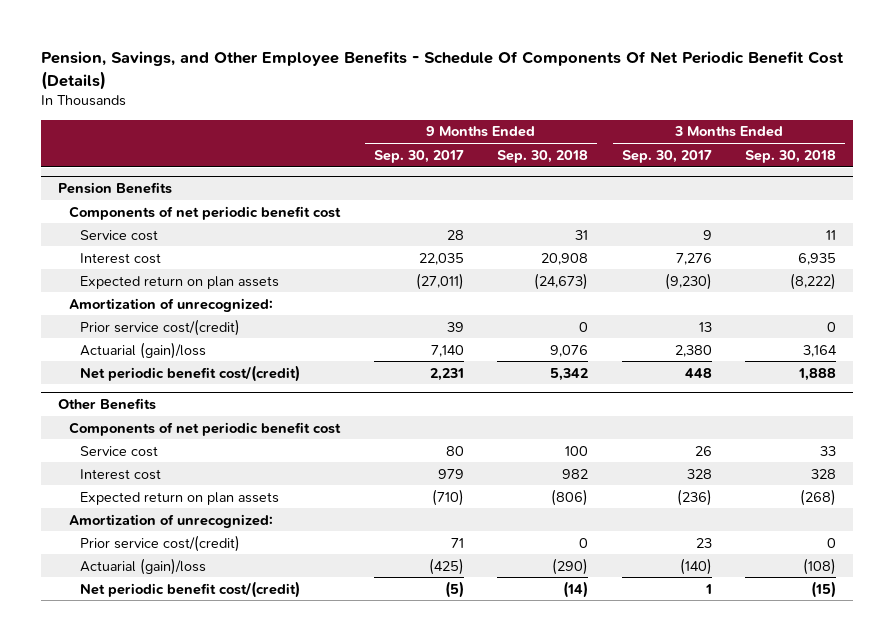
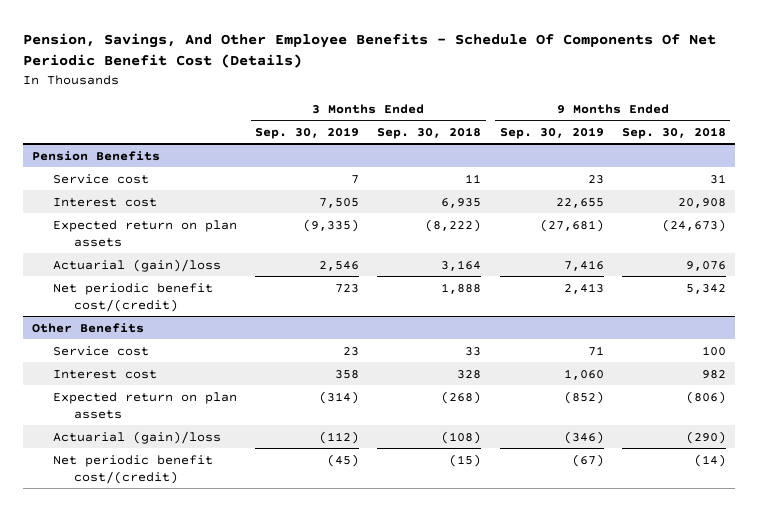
- Pension, Savings, and Other Employee Benefits - Schedule Of Components Of Net Periodic Benefit Cost (Details)
+ Pension, Savings, And Other Employee Benefits - Schedule Of Components Of Net Periodic Benefit Cost (Details)
- | 9 Months Ended Sep. 30, 2017 | 9 Months Ended Sep. 30, 2018 | 3 Months Ended Sep. 30, 2017 | 3 Months Ended Sep. 30, 2018
+ | 3 Months Ended Sep. 30, 2019 | 3 Months Ended Sep. 30, 2018 | 9 Months Ended Sep. 30, 2019 | 9 Months Ended Sep. 30, 2018
@ Pension Benefits
- Components of net periodic benefit cost
- Amortization of unrecognized:
- Prior service cost/(credit) | 39 | 0 | 13 | 0
@ Other Benefits
- Components of net periodic benefit cost
- Amortization of unrecognized:
- Prior service cost/(credit) | 71 | 0 | 23 | 0

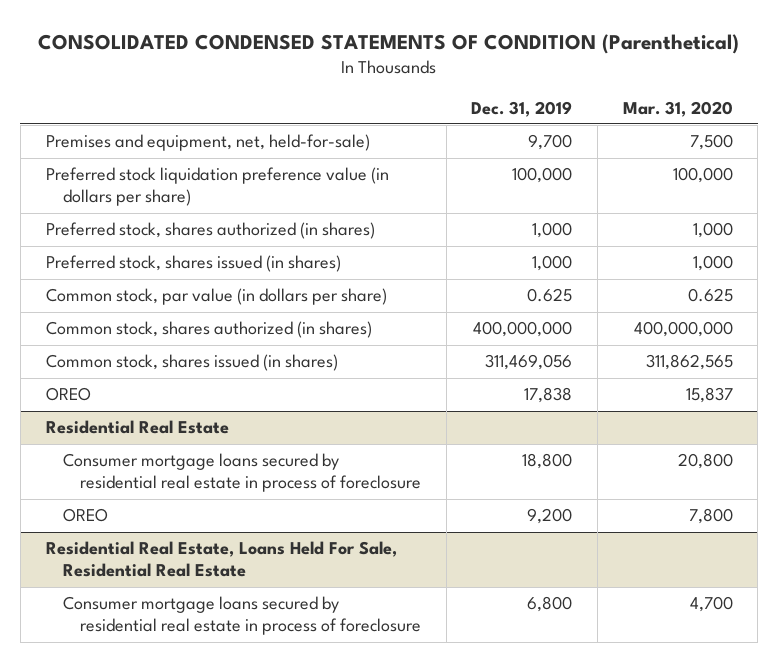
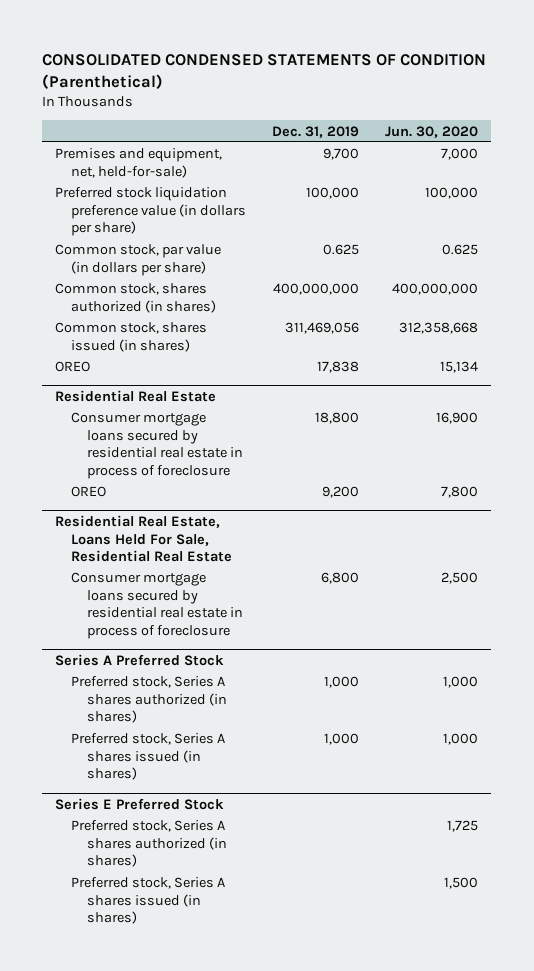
- | Dec. 31, 2019 | Mar. 31, 2020
+ | Dec. 31, 2019 | Jun. 30, 2020
- Preferred stock, shares authorized (in shares) | 1,000 | 1,000
- Preferred stock, shares issued (in shares) | 1,000 | 1,000
+ Series A Preferred Stock
+ Preferred stock, Series A shares authorized (in shares) | 1,000 | 1,000
+ Preferred stock, Series A shares issued (in shares) | 1,000 | 1,000
+ Series E Preferred Stock
+ Preferred stock, Series A shares authorized (in shares) | | 1,725
+ Preferred stock, Series A shares issued (in shares) | | 1,500

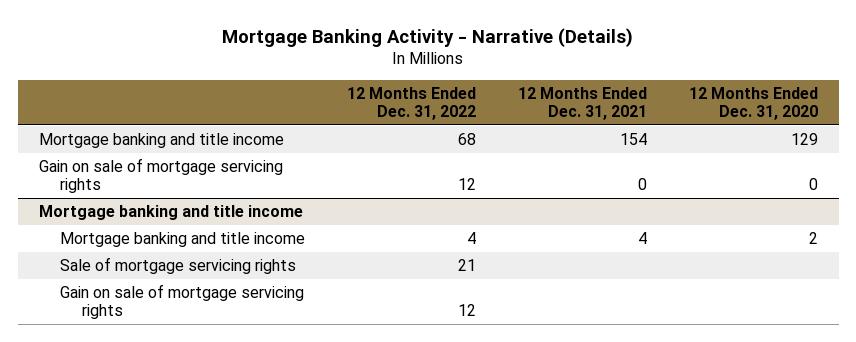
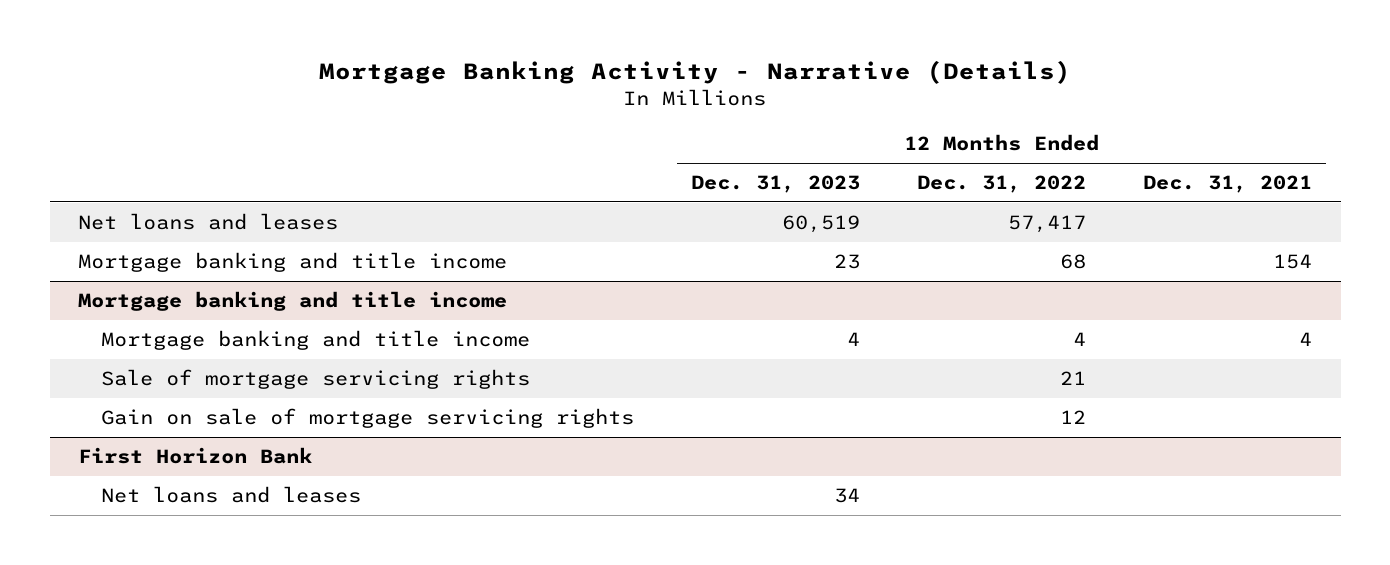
- | 12 Months Ended Dec. 31, 2022 | 12 Months Ended Dec. 31, 2021 | 12 Months Ended Dec. 31, 2020
+ | 12 Months Ended Dec. 31, 2023 | 12 Months Ended Dec. 31, 2022 | 12 Months Ended Dec. 31, 2021
+ Net loans and leases | 60,519 | 57,417 |
- Gain on sale of mortgage servicing rights | 12 | 0 | 0
+ First Horizon Bank
+ Net loans and leases | 34 | |

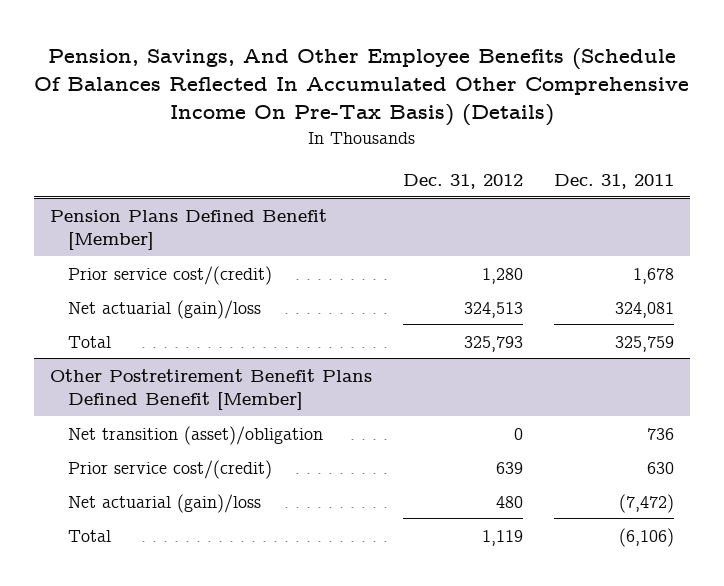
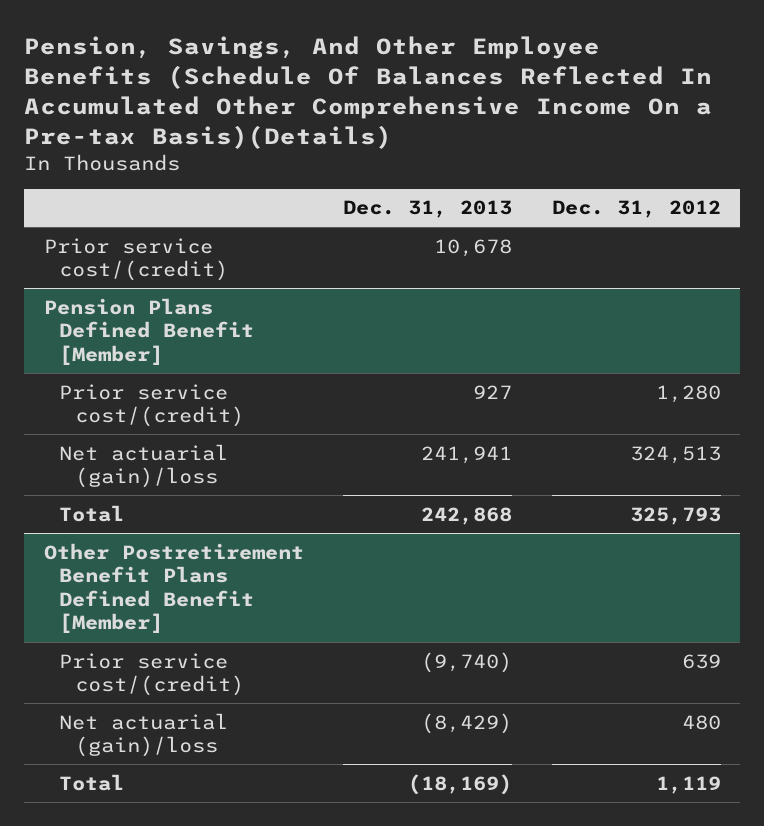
- Pension, Savings, And Other Employee Benefits (Schedule Of Balances Reflected In Accumulated Other Comprehensive Income On Pre-Tax Basis) (Details)
+ Pension, Savings, And Other Employee Benefits (Schedule Of Balances Reflected In Accumulated Other Comprehensive Income On a Pre-tax Basis)(Details)
- | Dec. 31, 2012 | Dec. 31, 2011
+ | Dec. 31, 2013 | Dec. 31, 2012
+ Prior service cost/(credit) | 10,678 |
@ Other Postretirement Benefit Plans Defined Benefit [Member]
- Net transition (asset)/obligation | 0 | 736

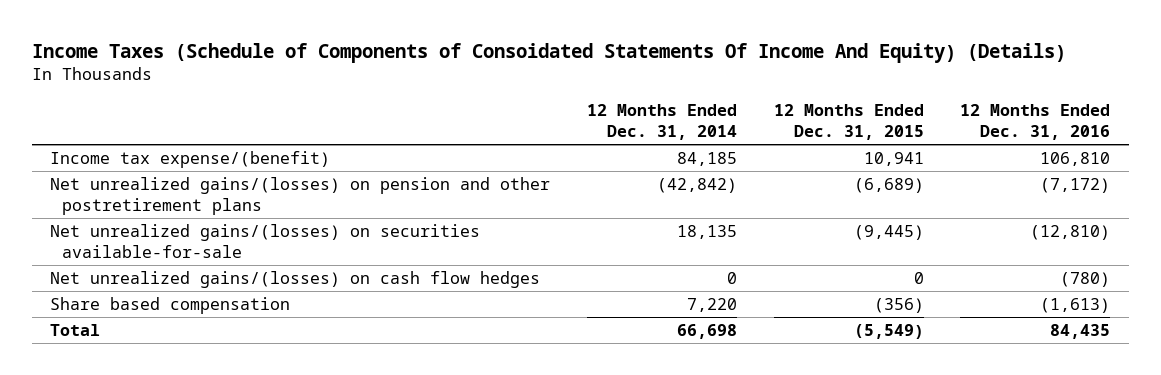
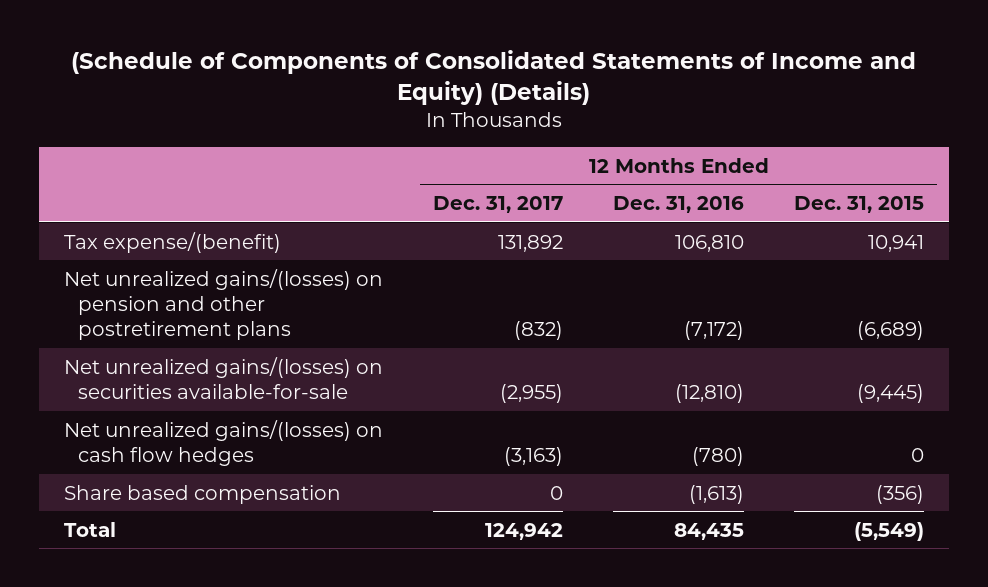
- Income Taxes (Schedule of Components of Consoidated Statements Of Income And Equity) (Details)
+ (Schedule of Components of Consolidated Statements of Income and Equity) (Details)
- | 12 Months Ended Dec. 31, 2014 | 12 Months Ended Dec. 31, 2015 | 12 Months Ended Dec. 31, 2016
+ | 12 Months Ended Dec. 31, 2017 | 12 Months Ended Dec. 31, 2016 | 12 Months Ended Dec. 31, 2015
- Income tax expense/(benefit) | 84,185 | 10,941 | 106,810
+ Tax expense/(benefit) | 131,892 | 106,810 | 10,941

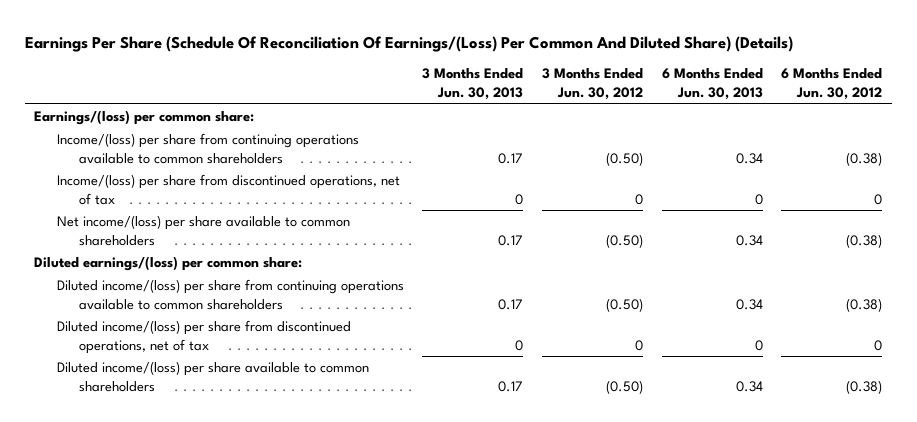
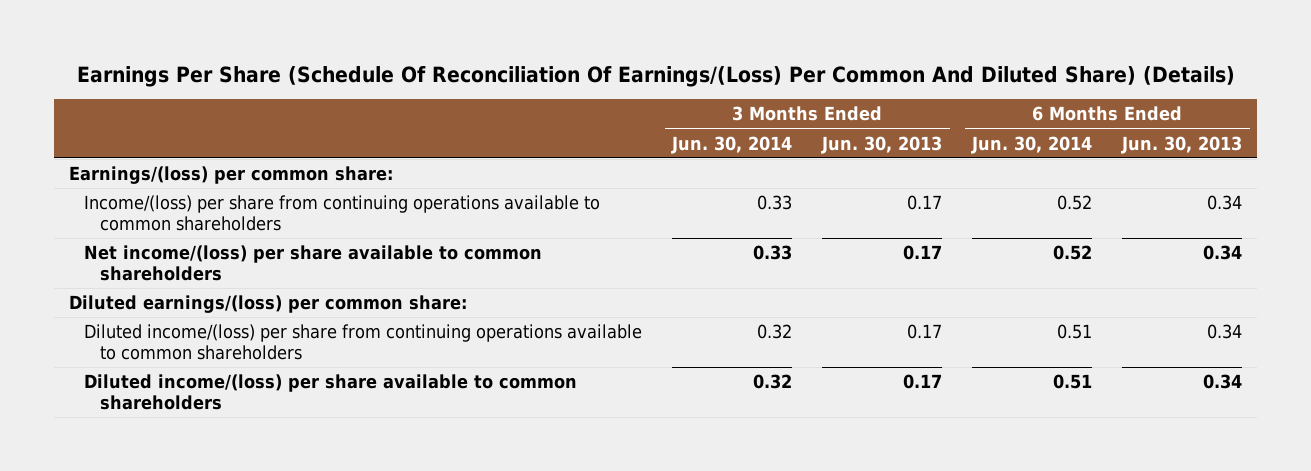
- | 3 Months Ended Jun. 30, 2013 | 3 Months Ended Jun. 30, 2012 | 6 Months Ended Jun. 30, 2013 | 6 Months Ended Jun. 30, 2012
+ | 3 Months Ended Jun. 30, 2014 | 3 Months Ended Jun. 30, 2013 | 6 Months Ended Jun. 30, 2014 | 6 Months Ended Jun. 30, 2013
- Income/(loss) per share from discontinued operations, net of tax | 0 | 0 | 0 | 0
- Diluted income/(loss) per share from discontinued operations, net of tax | 0 | 0 | 0 | 0

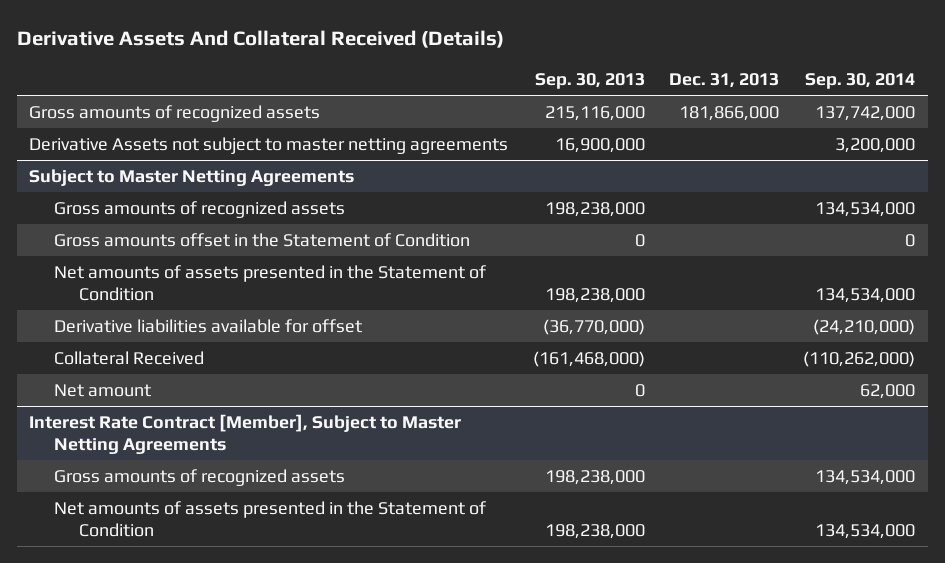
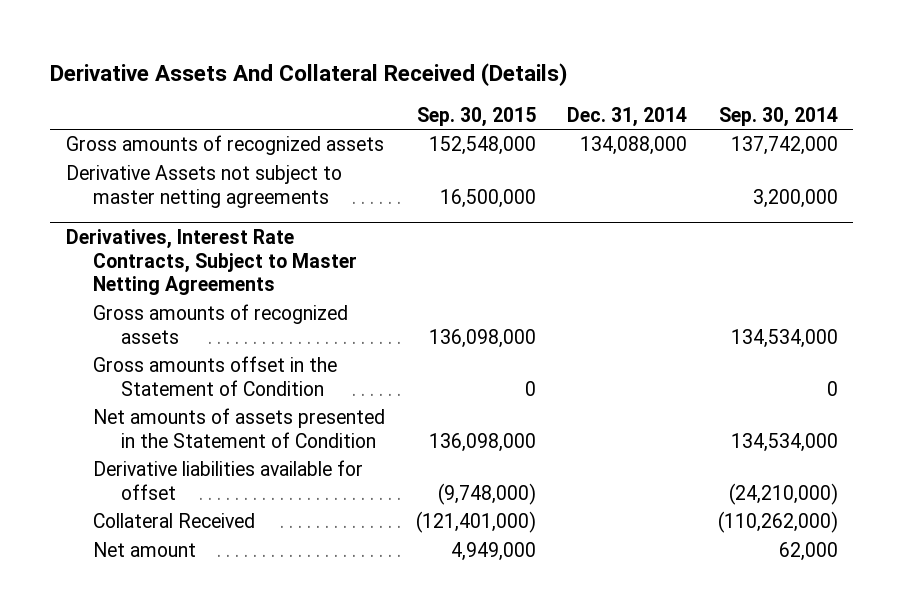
- | Sep. 30, 2013 | Dec. 31, 2013 | Sep. 30, 2014
+ | Sep. 30, 2015 | Dec. 31, 2014 | Sep. 30, 2014
- Subject to Master Netting Agreements
+ Derivatives, Interest Rate Contracts, Subject to Master Netting Agreements
- Interest Rate Contract [Member], Subject to Master Netting Agreements
- Gross amounts of recognized assets | 198,238,000 | | 134,534,000
- Net amounts of assets presented in the Statement of Condition | 198,238,000 | | 134,534,000

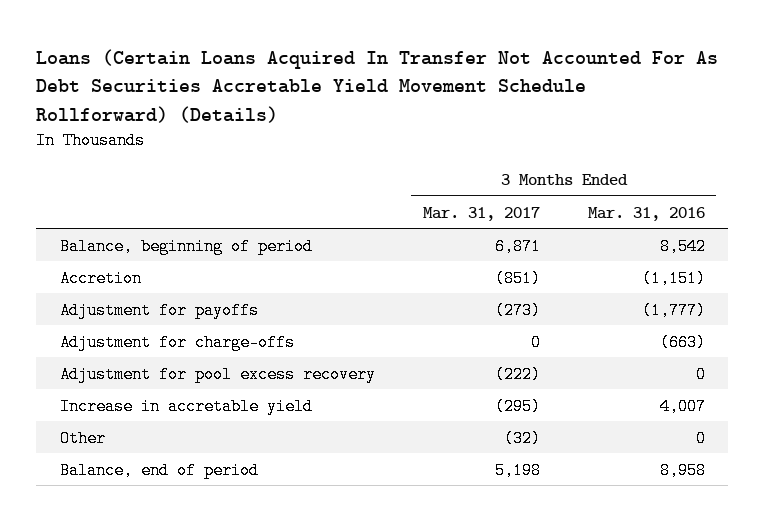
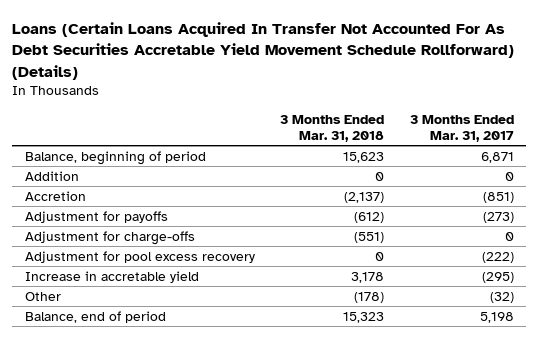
- | 3 Months Ended Mar. 31, 2017 | 3 Months Ended Mar. 31, 2016
+ | 3 Months Ended Mar. 31, 2018 | 3 Months Ended Mar. 31, 2017
+ Addition | 0 | 0

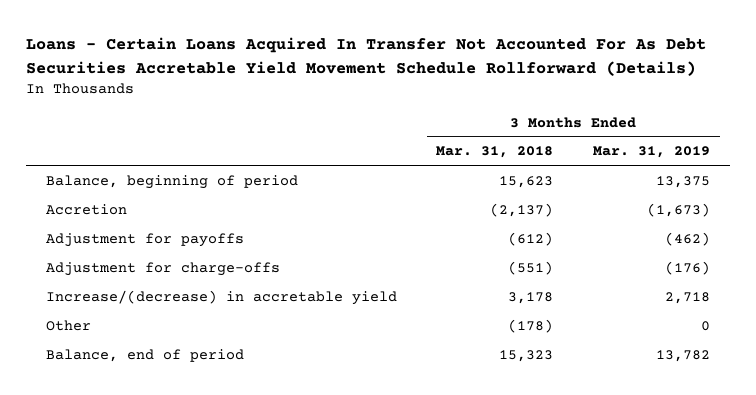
- Loans (Certain Loans Acquired In Transfer Not Accounted For As Debt Securities Accretable Yield Movement Schedule Rollforward) (Details)
+ Loans - Certain Loans Acquired In Transfer Not Accounted For As Debt Securities Accretable Yield Movement Schedule Rollforward (Details)
- | 3 Months Ended Mar. 31, 2018 | 3 Months Ended Mar. 31, 2017
+ | 3 Months Ended Mar. 31, 2018 | 3 Months Ended Mar. 31, 2019
- Addition | 0 | 0
- Adjustment for pool excess recovery | 0 | (222)
- Increase in accretable yield | 3,178 | (295)
+ Increase/(decrease) in accretable yield | 3,178 | 2,718

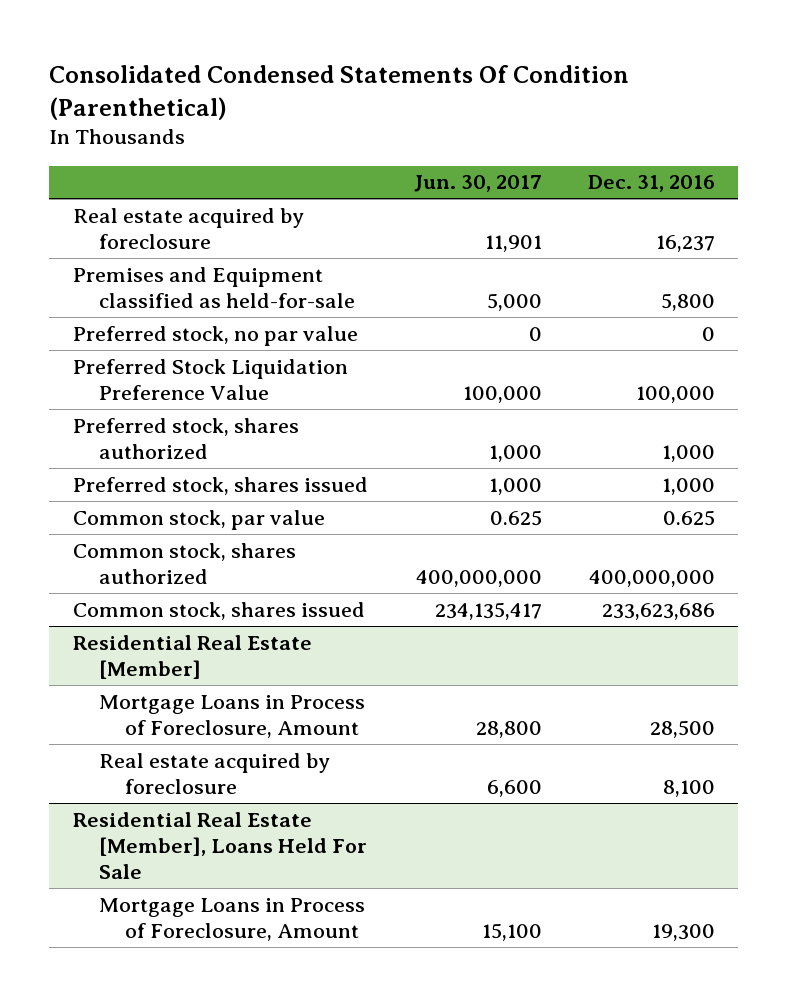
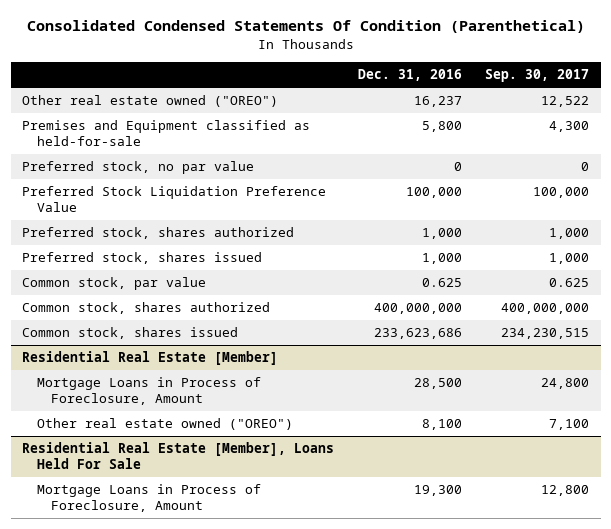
- | Jun. 30, 2017 | Dec. 31, 2016
+ | Dec. 31, 2016 | Sep. 30, 2017
- Real estate acquired by foreclosure | 11,901 | 16,237
+ Other real estate owned ("OREO") | 16,237 | 12,522
@ Residential Real Estate [Member]
- Real estate acquired by foreclosure | 6,600 | 8,100
+ Other real estate owned ("OREO") | 8,100 | 7,100

